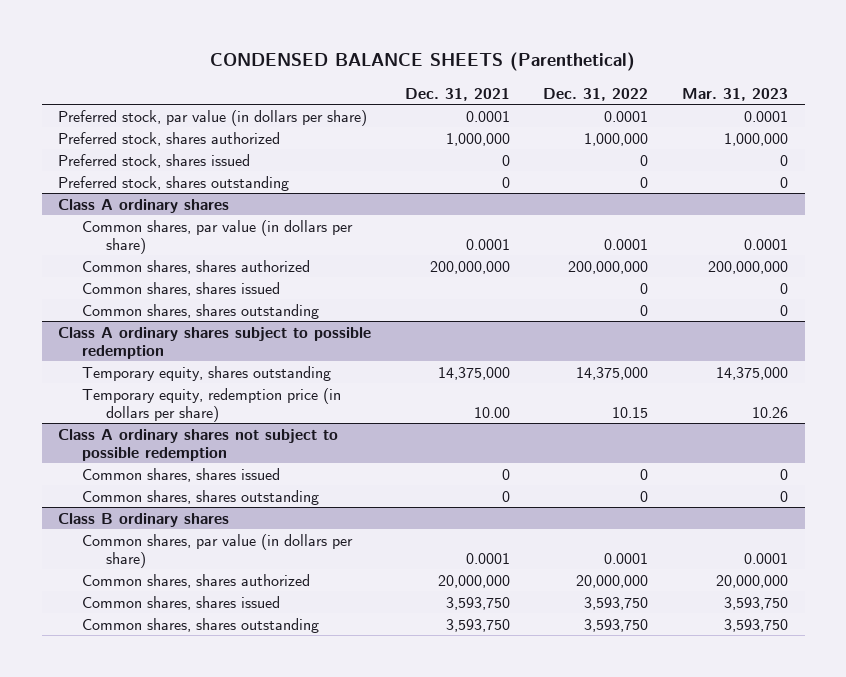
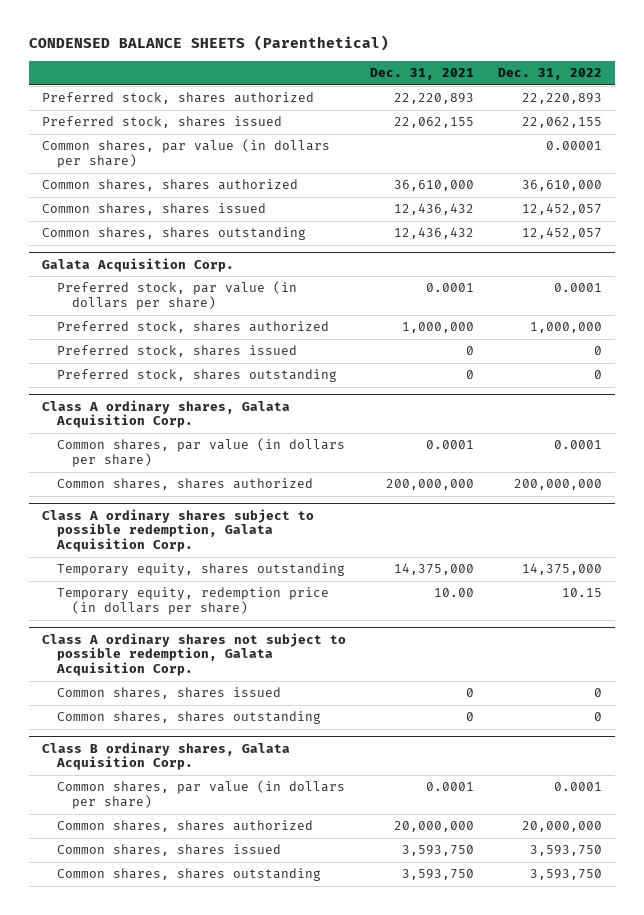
- | Dec. 31, 2021 | Dec. 31, 2022 | Mar. 31, 2023
+ | Dec. 31, 2021 | Dec. 31, 2022
+ Preferred stock, shares authorized | 22,220,893 | 22,220,893
+ Preferred stock, shares issued | 22,062,155 | 22,062,155
+ Common shares, par value (in dollars per share) | | 0.00001
+ Common shares, shares authorized | 36,610,000 | 36,610,000
+ Common shares, shares issued | 12,436,432 | 12,452,057
+ Common shares, shares outstanding | 12,436,432 | 12,452,057
+ Galata Acquisition Corp.
- Class A ordinary shares
+ Class A ordinary shares, Galata Acquisition Corp.
- Common shares, shares issued | | 0 | 0
- Common shares, shares outstanding | | 0 | 0
- Class A ordinary shares subject to possible redemption
+ Class A ordinary shares subject to possible redemption, Galata Acquisition Corp.
- Class A ordinary shares not subject to possible redemption
+ Class A ordinary shares not subject to possible redemption, Galata Acquisition Corp.
- Class B ordinary shares
+ Class B ordinary shares, Galata Acquisition Corp.

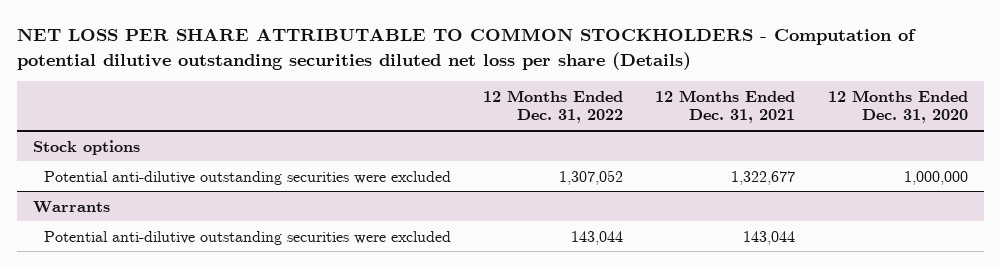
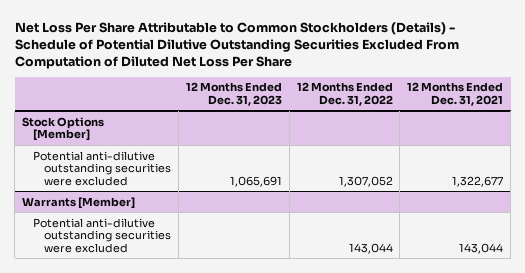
- NET LOSS PER SHARE ATTRIBUTABLE TO COMMON STOCKHOLDERS - Computation of potential dilutive outstanding securities diluted net loss per share (Details)
+ Net Loss Per Share Attributable to Common Stockholders (Details) - Schedule of Potential Dilutive Outstanding Securities Excluded From Computation of Diluted Net Loss Per Share
- | 12 Months Ended Dec. 31, 2022 | 12 Months Ended Dec. 31, 2021 | 12 Months Ended Dec. 31, 2020
+ | 12 Months Ended Dec. 31, 2023 | 12 Months Ended Dec. 31, 2022 | 12 Months Ended Dec. 31, 2021
- Stock options
+ Stock Options [Member]
- Warrants
+ Warrants [Member]

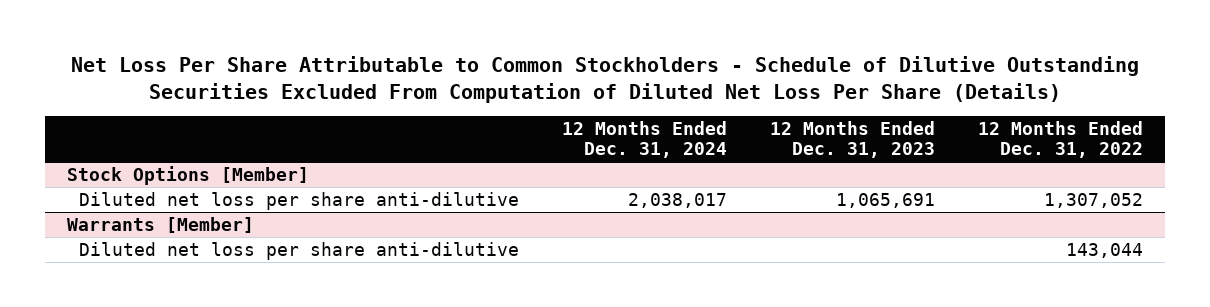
- Net Loss Per Share Attributable to Common Stockholders (Details) - Schedule of Potential Dilutive Outstanding Securities Excluded From Computation of Diluted Net Loss Per Share
+ Net Loss Per Share Attributable to Common Stockholders - Schedule of Dilutive Outstanding Securities Excluded From Computation of Diluted Net Loss Per Share (Details)
- | 12 Months Ended Dec. 31, 2023 | 12 Months Ended Dec. 31, 2022 | 12 Months Ended Dec. 31, 2021
+ | 12 Months Ended Dec. 31, 2024 | 12 Months Ended Dec. 31, 2023 | 12 Months Ended Dec. 31, 2022
@ Stock Options [Member]
- Potential anti-dilutive outstanding securities were excluded | 1,065,691 | 1,307,052 | 1,322,677
+ Diluted net loss per share anti-dilutive | 2,038,017 | 1,065,691 | 1,307,052
@ Warrants [Member]
- Potential anti-dilutive outstanding securities were excluded | | 143,044 | 143,044
+ Diluted net loss per share anti-dilutive | | | 143,044

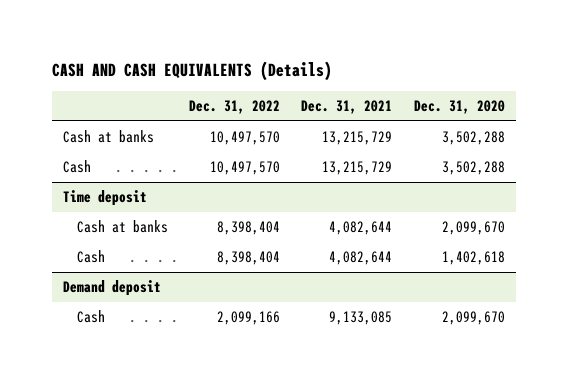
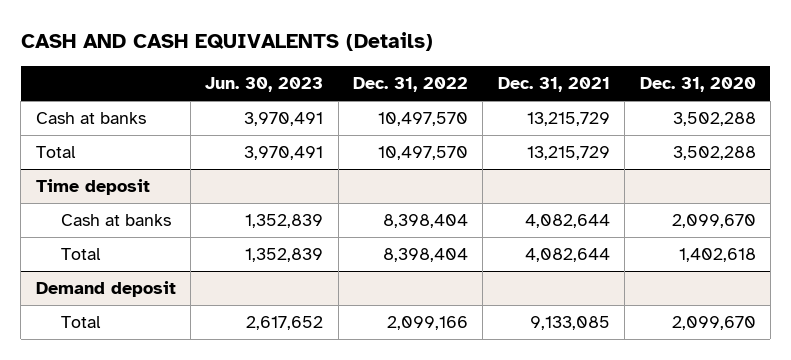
- | Dec. 31, 2022 | Dec. 31, 2021 | Dec. 31, 2020
+ | Jun. 30, 2023 | Dec. 31, 2022 | Dec. 31, 2021 | Dec. 31, 2020
- Cash | 10,497,570 | 13,215,729 | 3,502,288
+ Total | 3,970,491 | 10,497,570 | 13,215,729 | 3,502,288
@ Time deposit
- Cash | 8,398,404 | 4,082,644 | 1,402,618
+ Total | 1,352,839 | 8,398,404 | 4,082,644 | 1,402,618
@ Demand deposit
- Cash | 2,099,166 | 9,133,085 | 2,099,670
+ Total | 2,617,652 | 2,099,166 | 9,133,085 | 2,099,670

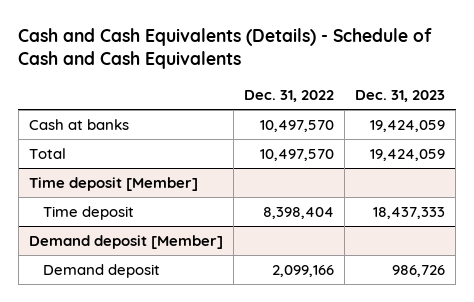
- CASH AND CASH EQUIVALENTS (Details)
+ Cash and Cash Equivalents (Details) - Schedule of Cash and Cash Equivalents
- | Jun. 30, 2023 | Dec. 31, 2022 | Dec. 31, 2021 | Dec. 31, 2020
+ | Dec. 31, 2022 | Dec. 31, 2023
- Time deposit
- Cash at banks | 1,352,839 | 8,398,404 | 4,082,644 | 2,099,670
- Total | 1,352,839 | 8,398,404 | 4,082,644 | 1,402,618
- Demand deposit
- Total | 2,617,652 | 2,099,166 | 9,133,085 | 2,099,670
+ Time deposit [Member]
+ Time deposit | 8,398,404 | 18,437,333
+ Demand deposit [Member]
+ Demand deposit | 2,099,166 | 986,726

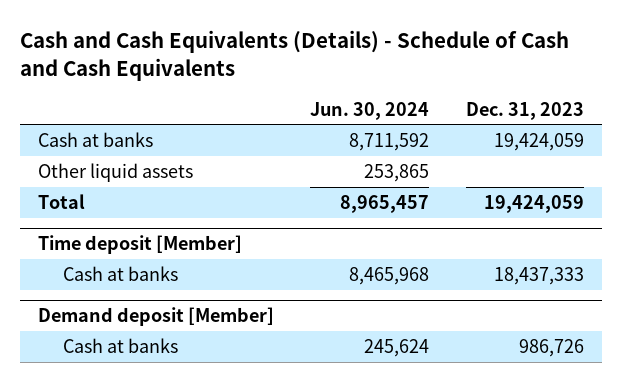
- | Dec. 31, 2022 | Dec. 31, 2023
+ | Jun. 30, 2024 | Dec. 31, 2023
+ Other liquid assets | 253,865 |
@ Time deposit [Member]
- Time deposit | 8,398,404 | 18,437,333
+ Cash at banks | 8,465,968 | 18,437,333
@ Demand deposit [Member]
- Demand deposit | 2,099,166 | 986,726
+ Cash at banks | 245,624 | 986,726

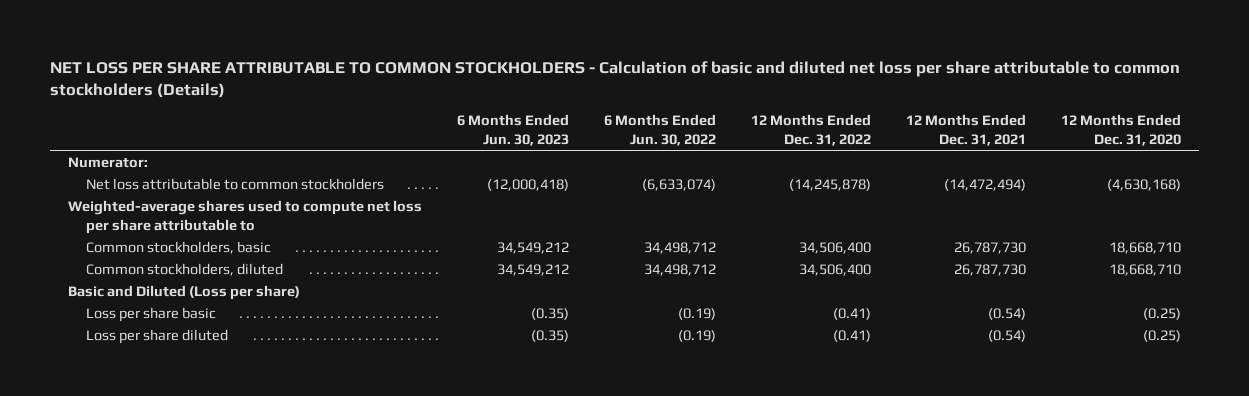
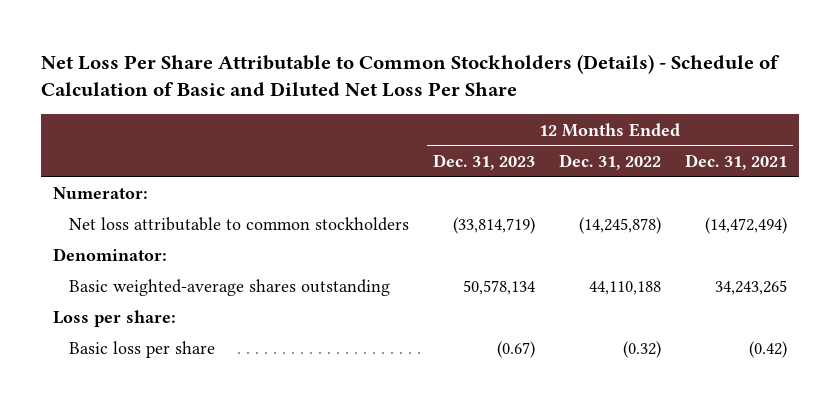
- NET LOSS PER SHARE ATTRIBUTABLE TO COMMON STOCKHOLDERS - Calculation of basic and diluted net loss per share attributable to common stockholders (Details)
+ Net Loss Per Share Attributable to Common Stockholders (Details) - Schedule of Calculation of Basic and Diluted Net Loss Per Share
- | 6 Months Ended Jun. 30, 2023 | 6 Months Ended Jun. 30, 2022 | 12 Months Ended Dec. 31, 2022 | 12 Months Ended Dec. 31, 2021 | 12 Months Ended Dec. 31, 2020
+ | 12 Months Ended Dec. 31, 2023 | 12 Months Ended Dec. 31, 2022 | 12 Months Ended Dec. 31, 2021
- Weighted-average shares used to compute net loss per share attributable to
- Common stockholders, basic | 34,549,212 | 34,498,712 | 34,506,400 | 26,787,730 | 18,668,710
- Common stockholders, diluted | 34,549,212 | 34,498,712 | 34,506,400 | 26,787,730 | 18,668,710
- Basic and Diluted (Loss per share)
- Loss per share basic | (0.35) | (0.19) | (0.41) | (0.54) | (0.25)
- Loss per share diluted | (0.35) | (0.19) | (0.41) | (0.54) | (0.25)
+ Denominator:
+ Basic weighted-average shares outstanding | 50,578,134 | 44,110,188 | 34,243,265
+ Loss per share:
+ Basic loss per share | (0.67) | (0.32) | (0.42)

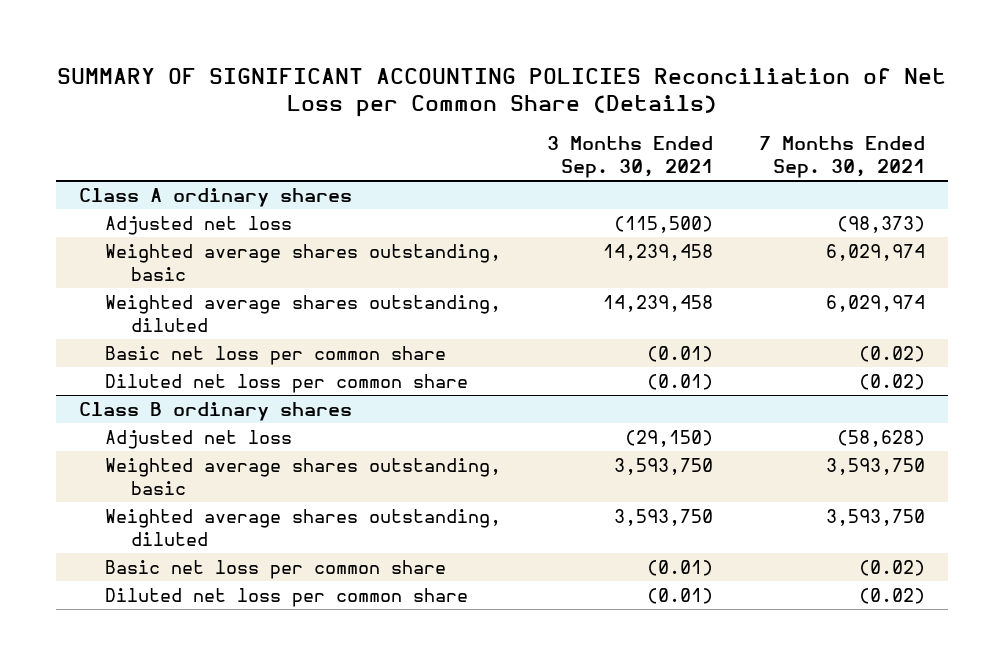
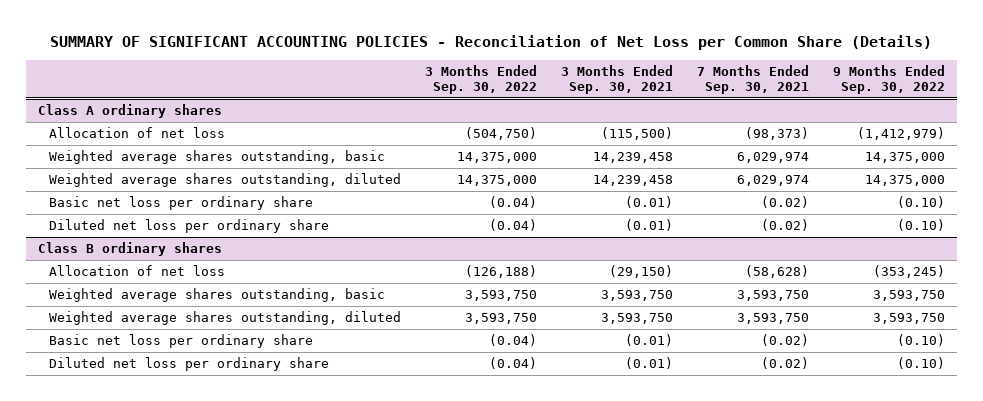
- SUMMARY OF SIGNIFICANT ACCOUNTING POLICIES Reconciliation of Net Loss per Common Share (Details)
+ SUMMARY OF SIGNIFICANT ACCOUNTING POLICIES - Reconciliation of Net Loss per Common Share (Details)
- | 3 Months Ended Sep. 30, 2021 | 7 Months Ended Sep. 30, 2021
+ | 3 Months Ended Sep. 30, 2022 | 3 Months Ended Sep. 30, 2021 | 7 Months Ended Sep. 30, 2021 | 9 Months Ended Sep. 30, 2022
@ Class A ordinary shares
- Adjusted net loss | (115,500) | (98,373)
+ Allocation of net loss | (504,750) | (115,500) | (98,373) | (1,412,979)
- Basic net loss per common share | (0.01) | (0.02)
- Diluted net loss per common share | (0.01) | (0.02)
+ Basic net loss per ordinary share | (0.04) | (0.01) | (0.02) | (0.10)
+ Diluted net loss per ordinary share | (0.04) | (0.01) | (0.02) | (0.10)
@ Class B ordinary shares
- Adjusted net loss | (29,150) | (58,628)
+ Allocation of net loss | (126,188) | (29,150) | (58,628) | (353,245)
- Basic net loss per common share | (0.01) | (0.02)
- Diluted net loss per common share | (0.01) | (0.02)
+ Basic net loss per ordinary share | (0.04) | (0.01) | (0.02) | (0.10)
+ Diluted net loss per ordinary share | (0.04) | (0.01) | (0.02) | (0.10)

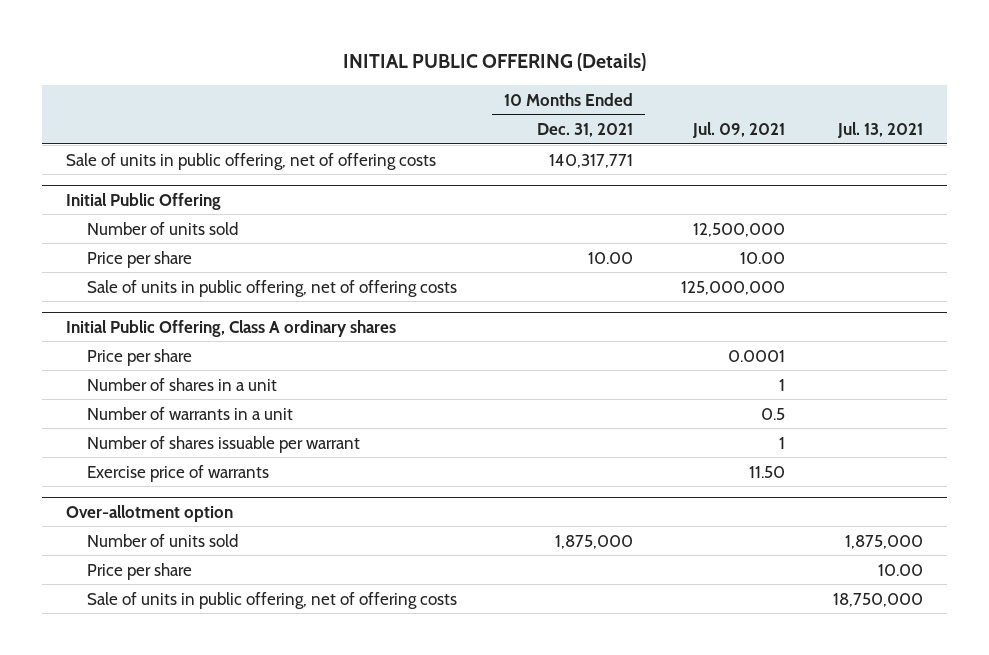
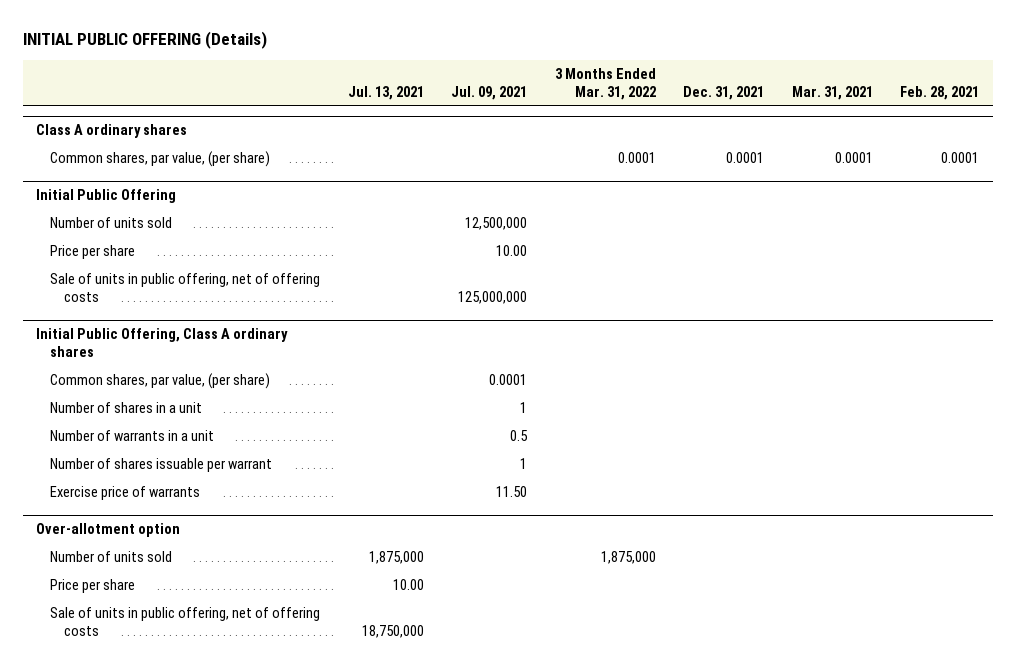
- | 10 Months Ended Dec. 31, 2021 | Jul. 09, 2021 | Jul. 13, 2021
+ | Jul. 13, 2021 | Jul. 09, 2021 | 3 Months Ended Mar. 31, 2022 | Dec. 31, 2021 | Mar. 31, 2021 | Feb. 28, 2021
- Sale of units in public offering, net of offering costs | 140,317,771 | |
+ Class A ordinary shares
+ Common shares, par value, (per share) | | | 0.0001 | 0.0001 | 0.0001 | 0.0001
@ Initial Public Offering, Class A ordinary shares
- Price per share | | 0.0001 |
+ Common shares, par value, (per share) | | 0.0001 | | | |

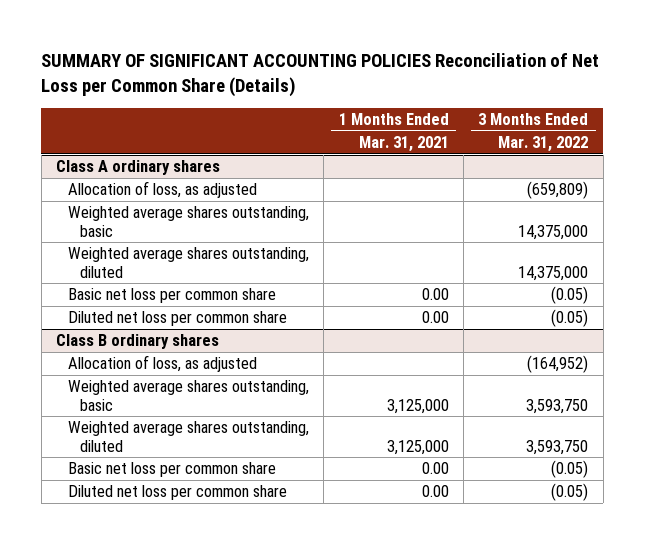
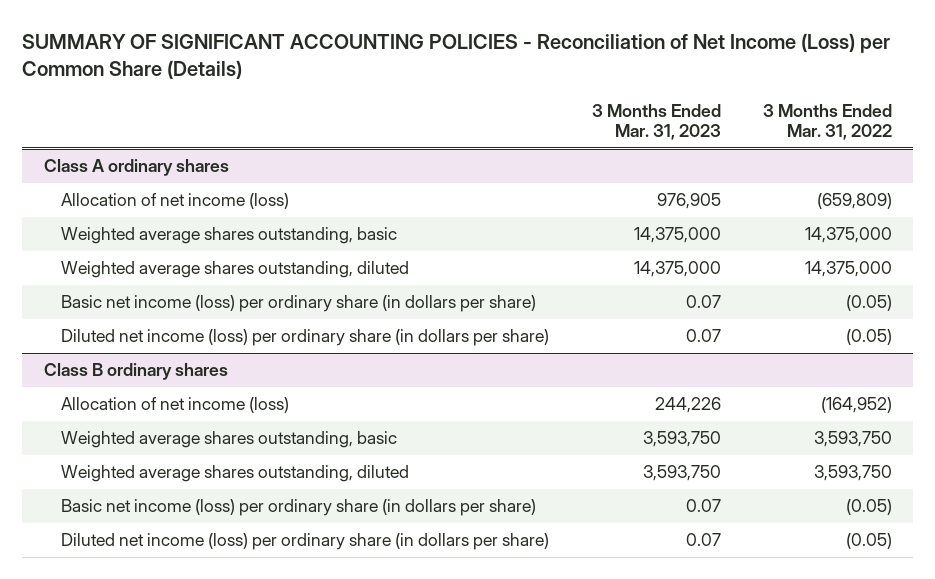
- SUMMARY OF SIGNIFICANT ACCOUNTING POLICIES Reconciliation of Net Loss per Common Share (Details)
+ SUMMARY OF SIGNIFICANT ACCOUNTING POLICIES - Reconciliation of Net Income (Loss) per Common Share (Details)
- | 1 Months Ended Mar. 31, 2021 | 3 Months Ended Mar. 31, 2022
+ | 3 Months Ended Mar. 31, 2023 | 3 Months Ended Mar. 31, 2022
@ Class A ordinary shares
- Allocation of loss, as adjusted | | (659,809)
+ Allocation of net income (loss) | 976,905 | (659,809)
- Basic net loss per common share | 0.00 | (0.05)
- Diluted net loss per common share | 0.00 | (0.05)
+ Basic net income (loss) per ordinary share (in dollars per share) | 0.07 | (0.05)
+ Diluted net income (loss) per ordinary share (in dollars per share) | 0.07 | (0.05)
@ Class B ordinary shares
- Allocation of loss, as adjusted | | (164,952)
+ Allocation of net income (loss) | 244,226 | (164,952)
- Basic net loss per common share | 0.00 | (0.05)
- Diluted net loss per common share | 0.00 | (0.05)
+ Basic net income (loss) per ordinary share (in dollars per share) | 0.07 | (0.05)
+ Diluted net income (loss) per ordinary share (in dollars per share) | 0.07 | (0.05)

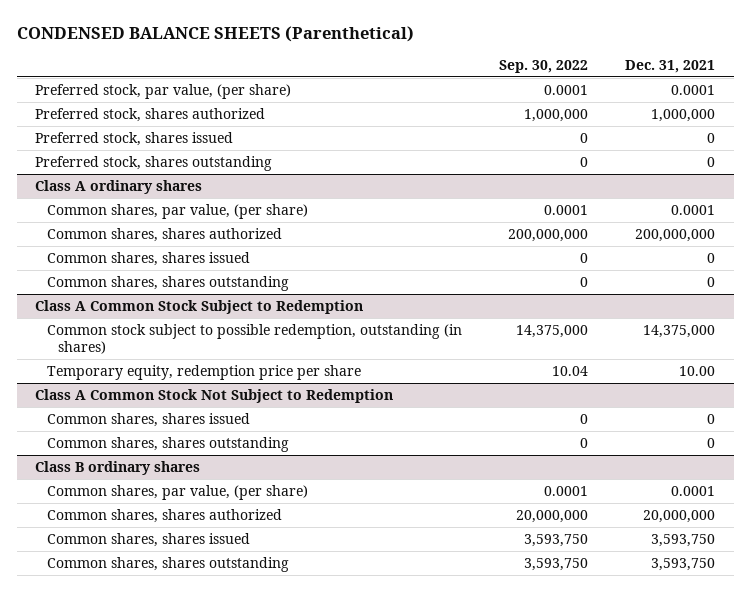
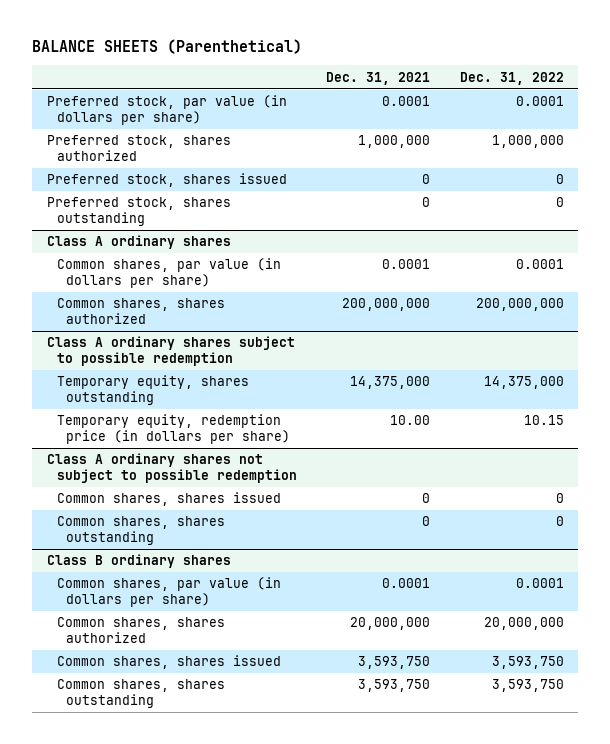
- CONDENSED BALANCE SHEETS (Parenthetical)
+ BALANCE SHEETS (Parenthetical)
- | Sep. 30, 2022 | Dec. 31, 2021
+ | Dec. 31, 2021 | Dec. 31, 2022
- Preferred stock, par value, (per share) | 0.0001 | 0.0001
+ Preferred stock, par value (in dollars per share) | 0.0001 | 0.0001
@ Class A ordinary shares
- Common shares, par value, (per share) | 0.0001 | 0.0001
+ Common shares, par value (in dollars per share) | 0.0001 | 0.0001
- Common shares, shares issued | 0 | 0
- Common shares, shares outstanding | 0 | 0
- Class A Common Stock Subject to Redemption
- Common stock subject to possible redemption, outstanding (in shares) | 14,375,000 | 14,375,000
- Temporary equity, redemption price per share | 10.04 | 10.00
- Class A Common Stock Not Subject to Redemption
+ Class A ordinary shares subject to possible redemption
+ Temporary equity, shares outstanding | 14,375,000 | 14,375,000
+ Temporary equity, redemption price (in dollars per share) | 10.00 | 10.15
+ Class A ordinary shares not subject to possible redemption
@ Class B ordinary shares
- Common shares, par value, (per share) | 0.0001 | 0.0001
+ Common shares, par value (in dollars per share) | 0.0001 | 0.0001

